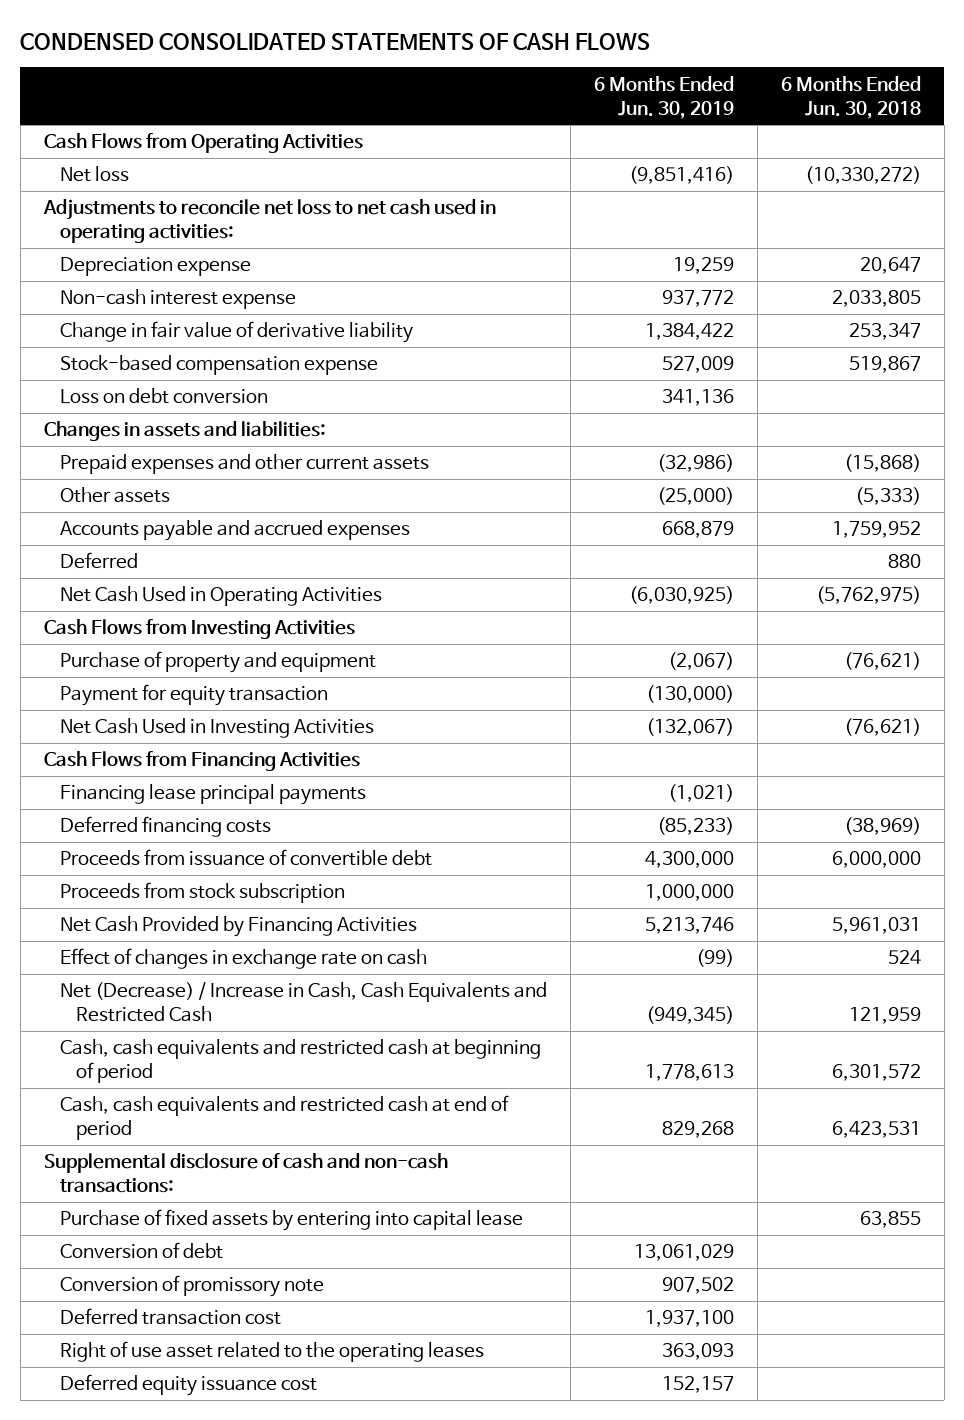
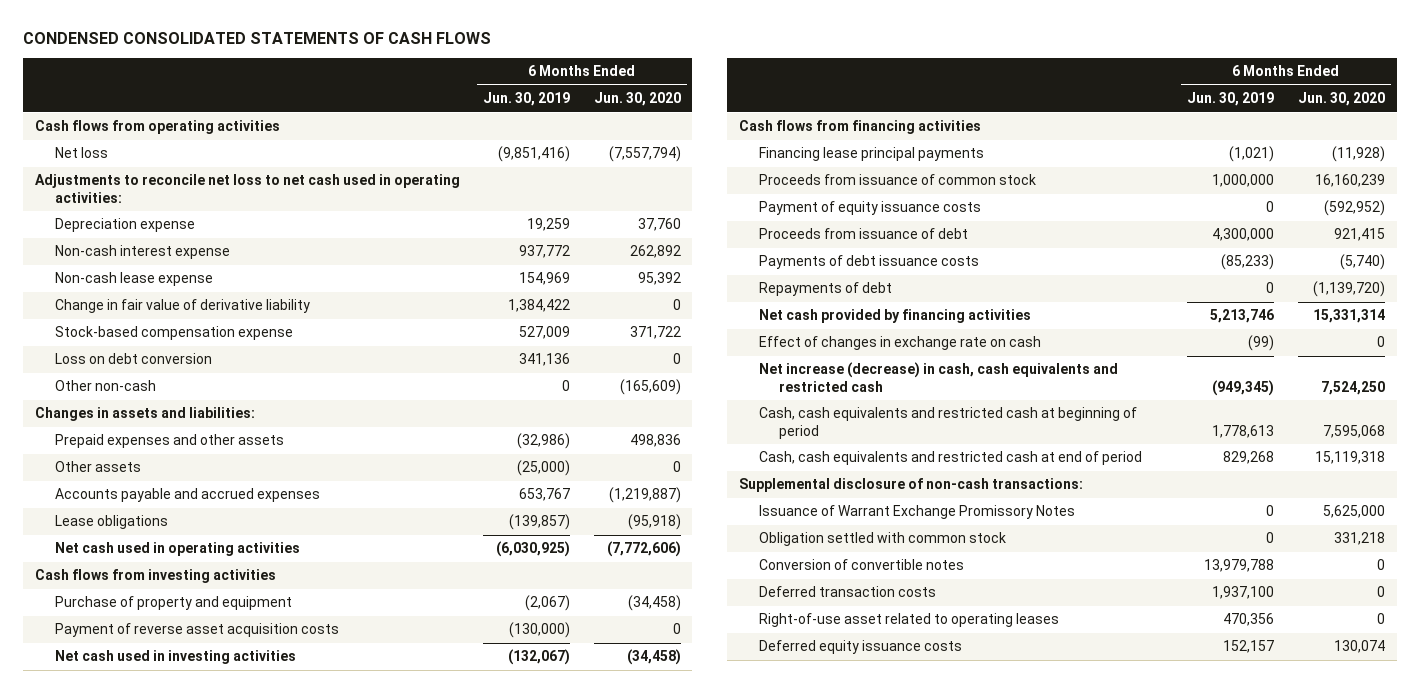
- | 6 Months Ended Jun. 30, 2019 | 6 Months Ended Jun. 30, 2018
+ | 6 Months Ended Jun. 30, 2019 | 6 Months Ended Jun. 30, 2020
- Cash Flows from Operating Activities
+ Cash flows from operating activities
+ Non-cash lease expense | 154,969 | 95,392
+ Other non-cash | 0 | (165,609)
- Prepaid expenses and other current assets | (32,986) | (15,868)
+ Prepaid expenses and other assets | (32,986) | 498,836
- Accounts payable and accrued expenses | 668,879 | 1,759,952
- Deferred | | 880
- Net Cash Used in Operating Activities | (6,030,925) | (5,762,975)
- Cash Flows from Investing Activities
+ Accounts payable and accrued expenses | 653,767 | (1,219,887)
+ Lease obligations | (139,857) | (95,918)
+ Net cash used in operating activities | (6,030,925) | (7,772,606)
+ Cash flows from investing activities
- Payment for equity transaction | (130,000) |
- Net Cash Used in Investing Activities | (132,067) | (76,621)
- Cash Flows from Financing Activities
+ Payment of reverse asset acquisition costs | (130,000) | 0
+ Net cash used in investing activities | (132,067) | (34,458)
+ Cash flows from financing activities
- Deferred financing costs | (85,233) | (38,969)
- Proceeds from issuance of convertible debt | 4,300,000 | 6,000,000
- Proceeds from stock subscription | 1,000,000 |
- Net Cash Provided by Financing Activities | 5,213,746 | 5,961,031
+ Proceeds from issuance of common stock | 1,000,000 | 16,160,239
+ Payment of equity issuance costs | 0 | (592,952)
+ Proceeds from issuance of debt | 4,300,000 | 921,415
+ Payments of debt issuance costs | (85,233) | (5,740)
+ Repayments of debt | 0 | (1,139,720)
+ Net cash provided by financing activities | 5,213,746 | 15,331,314
- Net (Decrease) / Increase in Cash, Cash Equivalents and Restricted Cash | (949,345) | 121,959
+ Net increase (decrease) in cash, cash equivalents and restricted cash | (949,345) | 7,524,250
- Supplemental disclosure of cash and non-cash transactions:
- Purchase of fixed assets by entering into capital lease | | 63,855
- Conversion of debt | 13,061,029 |
- Conversion of promissory note | 907,502 |
- Deferred transaction cost | 1,937,100 |
- Right of use asset related to the operating leases | 363,093 |
- Deferred equity issuance cost | 152,157 |
+ Supplemental disclosure of non-cash transactions:
+ Issuance of Warrant Exchange Promissory Notes | 0 | 5,625,000
+ Obligation settled with common stock | 0 | 331,218
+ Conversion of convertible notes | 13,979,788 | 0
+ Deferred transaction costs | 1,937,100 | 0
+ Right-of-use asset related to operating leases | 470,356 | 0
+ Deferred equity issuance costs | 152,157 | 130,074

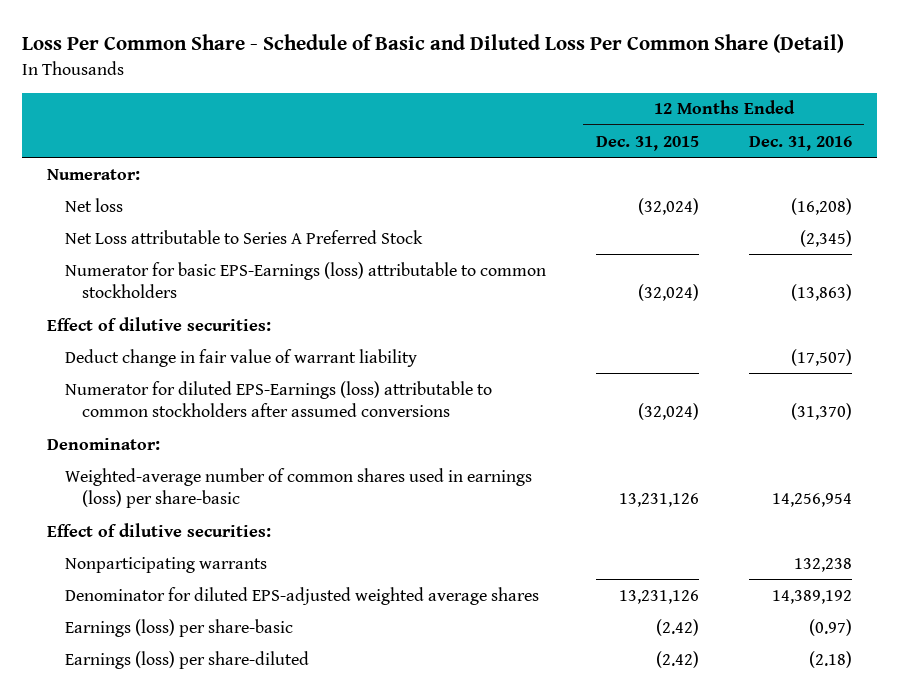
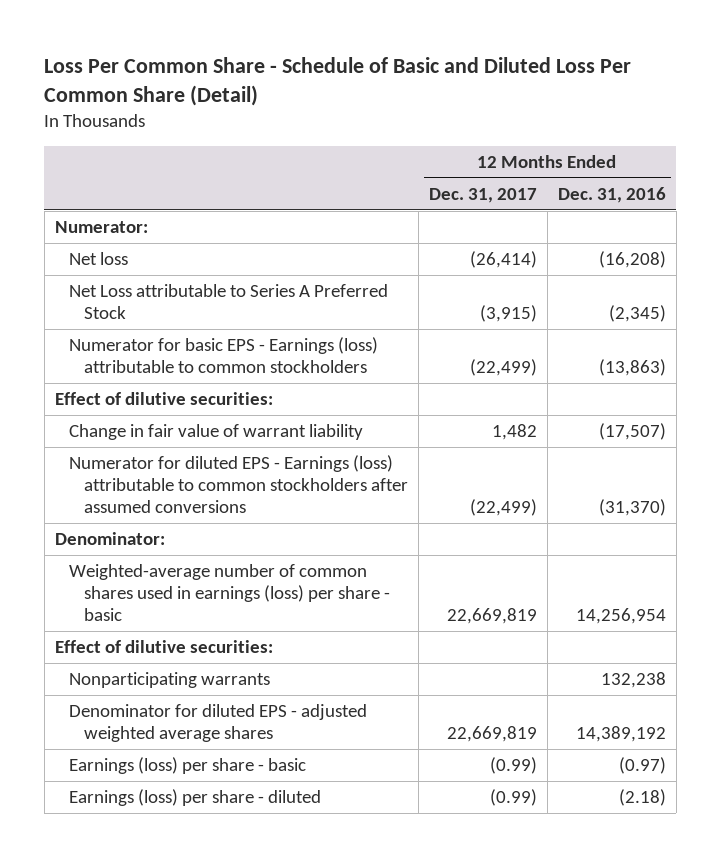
- | 12 Months Ended Dec. 31, 2015 | 12 Months Ended Dec. 31, 2016
+ | 12 Months Ended Dec. 31, 2017 | 12 Months Ended Dec. 31, 2016
- Numerator for basic EPS-Earnings (loss) attributable to common stockholders | (32,024) | (13,863)
+ Numerator for basic EPS - Earnings (loss) attributable to common stockholders | (22,499) | (13,863)
- Deduct change in fair value of warrant liability | | (17,507)
- Numerator for diluted EPS-Earnings (loss) attributable to common stockholders after assumed conversions | (32,024) | (31,370)
+ Change in fair value of warrant liability | 1,482 | (17,507)
+ Numerator for diluted EPS - Earnings (loss) attributable to common stockholders after assumed conversions | (22,499) | (31,370)
- Weighted-average number of common shares used in earnings (loss) per share-basic | 13,231,126 | 14,256,954
+ Weighted-average number of common shares used in earnings (loss) per share - basic | 22,669,819 | 14,256,954
- Denominator for diluted EPS-adjusted weighted average shares | 13,231,126 | 14,389,192
- Earnings (loss) per share-basic | (2.42) | (0.97)
- Earnings (loss) per share-diluted | (2.42) | (2.18)
+ Denominator for diluted EPS - adjusted weighted average shares | 22,669,819 | 14,389,192
+ Earnings (loss) per share - basic | (0.99) | (0.97)
+ Earnings (loss) per share - diluted | (0.99) | (2.18)

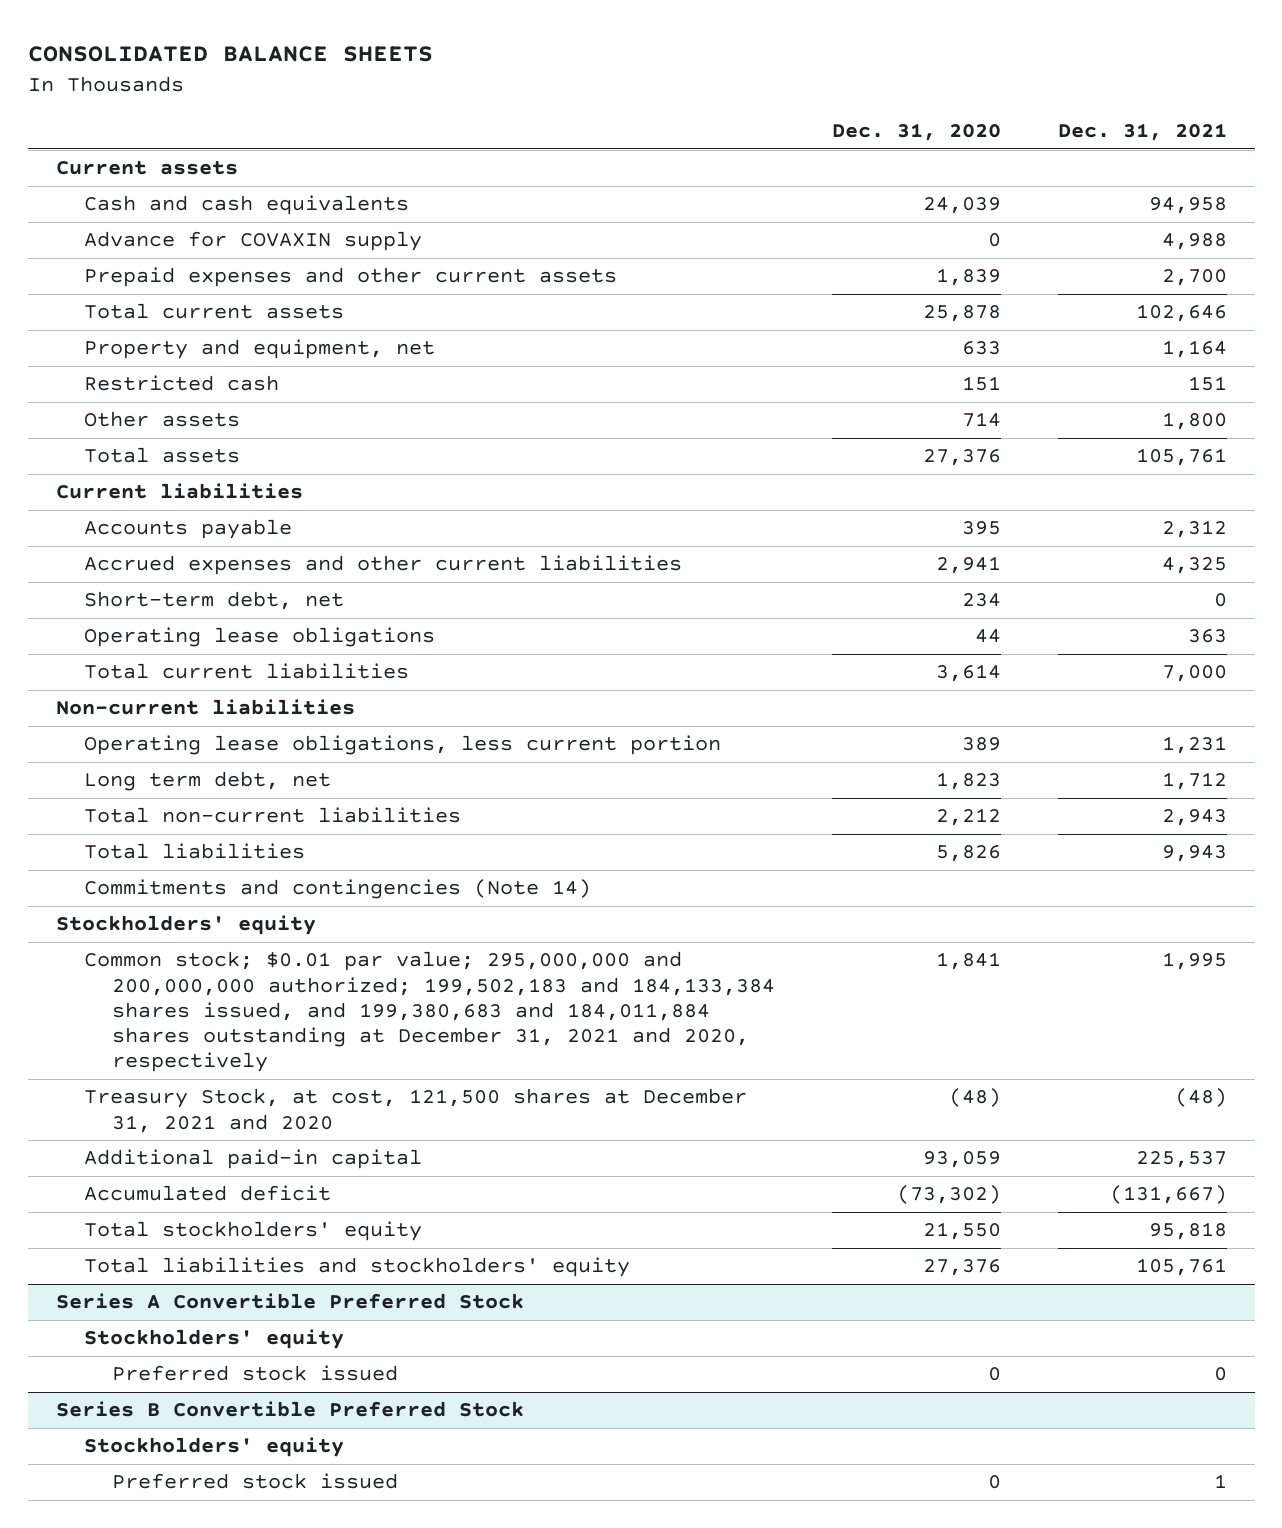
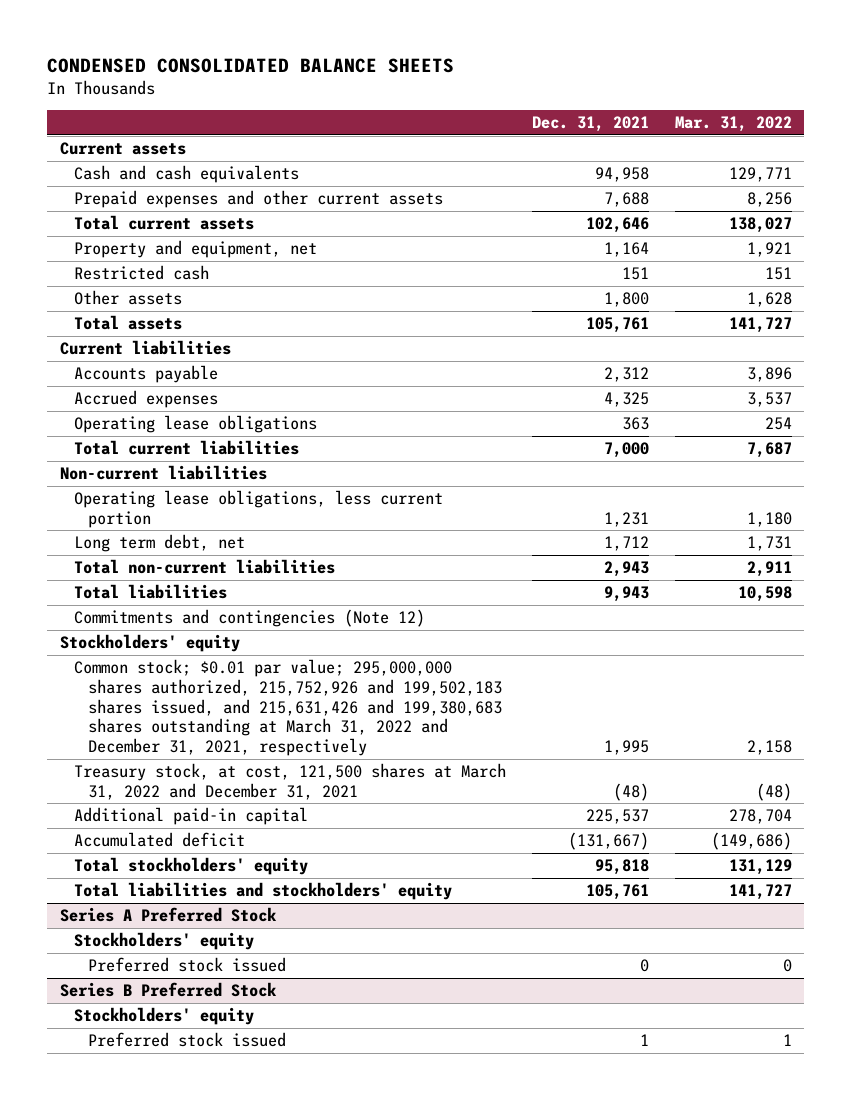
- CONSOLIDATED BALANCE SHEETS
+ CONDENSED CONSOLIDATED BALANCE SHEETS
- | Dec. 31, 2020 | Dec. 31, 2021
+ | Dec. 31, 2021 | Mar. 31, 2022
- Advance for COVAXIN supply | 0 | 4,988
- Prepaid expenses and other current assets | 1,839 | 2,700
+ Prepaid expenses and other current assets | 7,688 | 8,256
- Accrued expenses and other current liabilities | 2,941 | 4,325
- Short-term debt, net | 234 | 0
+ Accrued expenses | 4,325 | 3,537
- Commitments and contingencies (Note 14)
+ Commitments and contingencies (Note 12)
- Common stock; $0.01 par value; 295,000,000 and 200,000,000 authorized; 199,502,183 and 184,133,384 shares issued, and 199,380,683 and 184,011,884 shares outstanding at December 31, 2021 and 2020, respectively | 1,841 | 1,995
- Treasury Stock, at cost, 121,500 shares at December 31, 2021 and 2020 | (48) | (48)
+ Common stock; $0.01 par value; 295,000,000 shares authorized, 215,752,926 and 199,502,183 shares issued, and 215,631,426 and 199,380,683 shares outstanding at March 31, 2022 and December 31, 2021, respectively | 1,995 | 2,158
+ Treasury stock, at cost, 121,500 shares at March 31, 2022 and December 31, 2021 | (48) | (48)
- Series A Convertible Preferred Stock
+ Series A Preferred Stock
- Series B Convertible Preferred Stock
+ Series B Preferred Stock

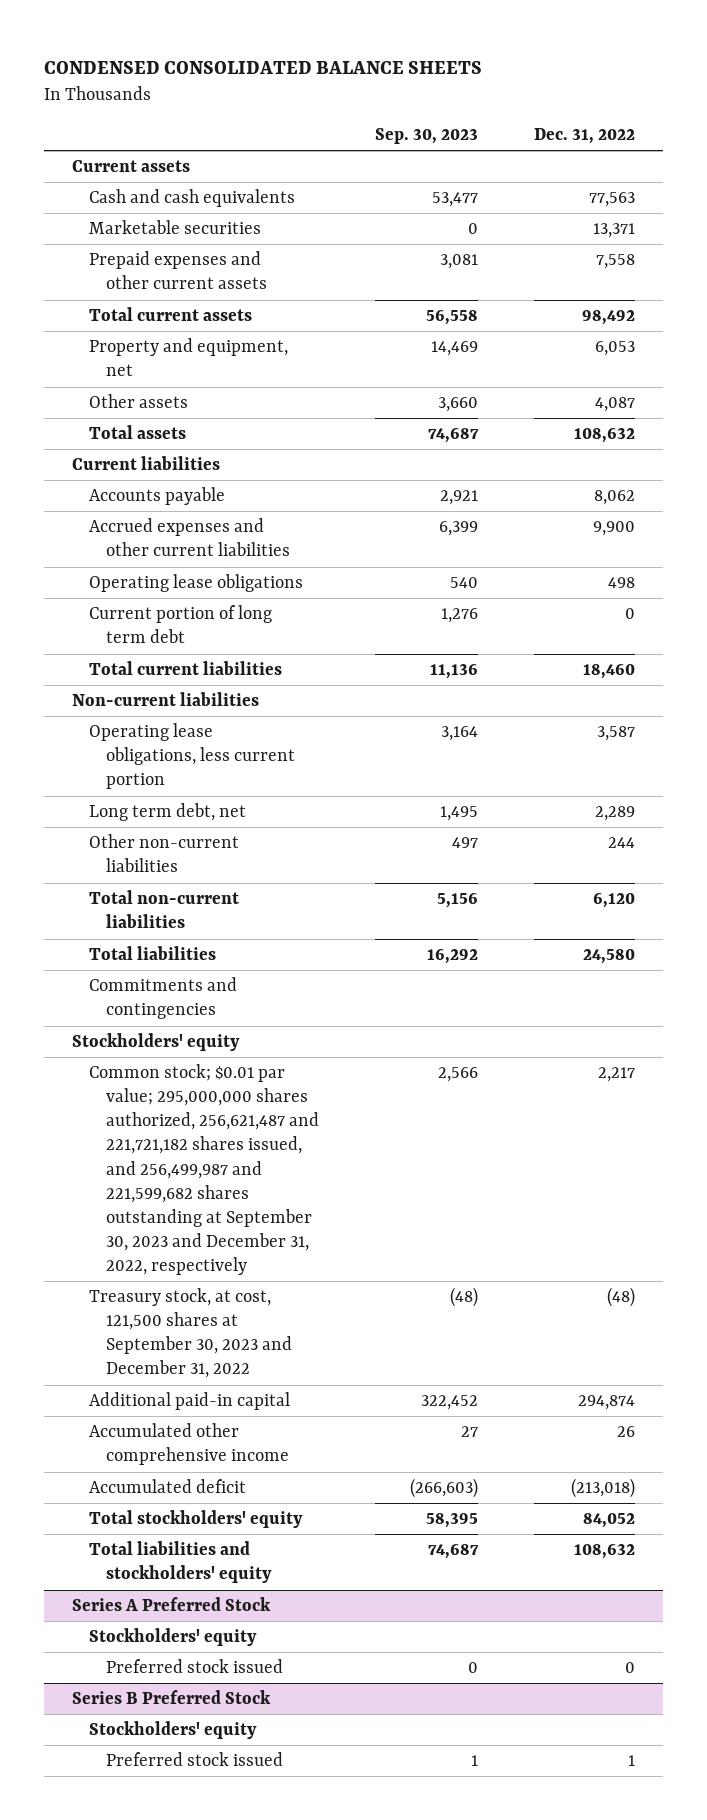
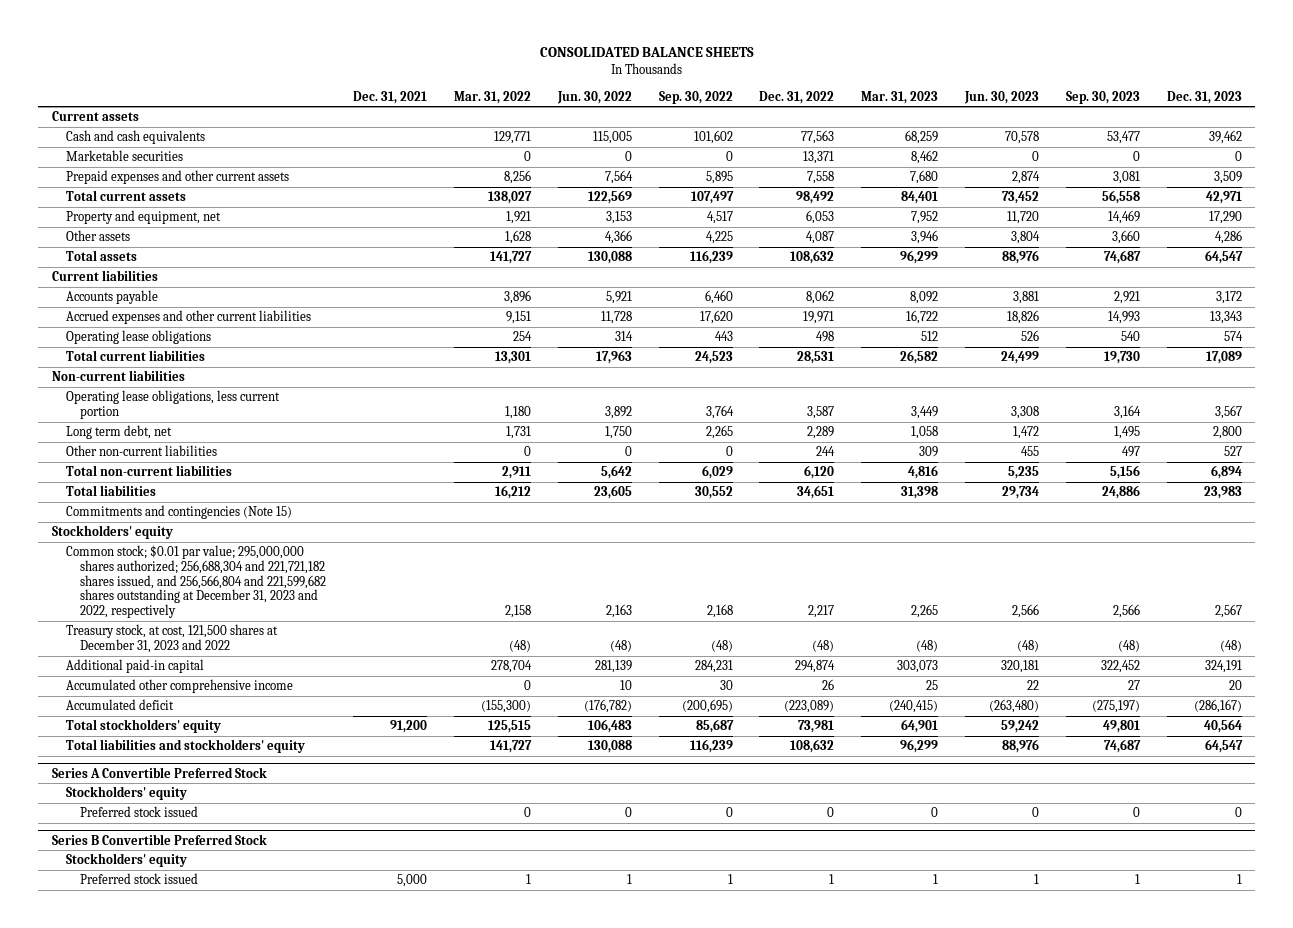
- CONDENSED CONSOLIDATED BALANCE SHEETS
+ CONSOLIDATED BALANCE SHEETS
- | Sep. 30, 2023 | Dec. 31, 2022
+ | Dec. 31, 2021 | Mar. 31, 2022 | Jun. 30, 2022 | Sep. 30, 2022 | Dec. 31, 2022 | Mar. 31, 2023 | Jun. 30, 2023 | Sep. 30, 2023 | Dec. 31, 2023
- Accrued expenses and other current liabilities | 6,399 | 9,900
+ Accrued expenses and other current liabilities | | 9,151 | 11,728 | 17,620 | 19,971 | 16,722 | 18,826 | 14,993 | 13,343
- Current portion of long term debt | 1,276 | 0
- Total current liabilities | 11,136 | 18,460
+ Total current liabilities | | 13,301 | 17,963 | 24,523 | 28,531 | 26,582 | 24,499 | 19,730 | 17,089
- Total liabilities | 16,292 | 24,580
- Commitments and contingencies
+ Total liabilities | | 16,212 | 23,605 | 30,552 | 34,651 | 31,398 | 29,734 | 24,886 | 23,983
+ Commitments and contingencies (Note 15)
- Common stock; $0.01 par value; 295,000,000 shares authorized, 256,621,487 and 221,721,182 shares issued, and 256,499,987 and 221,599,682 shares outstanding at September 30, 2023 and December 31, 2022, respectively | 2,566 | 2,217
- Treasury stock, at cost, 121,500 shares at September 30, 2023 and December 31, 2022 | (48) | (48)
+ Common stock; $0.01 par value; 295,000,000 shares authorized; 256,688,304 and 221,721,182 shares issued, and 256,566,804 and 221,599,682 shares outstanding at December 31, 2023 and 2022, respectively | | 2,158 | 2,163 | 2,168 | 2,217 | 2,265 | 2,566 | 2,566 | 2,567
+ Treasury stock, at cost, 121,500 shares at December 31, 2023 and 2022 | | (48) | (48) | (48) | (48) | (48) | (48) | (48) | (48)
- Accumulated deficit | (266,603) | (213,018)
- Total stockholders' equity | 58,395 | 84,052
+ Accumulated deficit | | (155,300) | (176,782) | (200,695) | (223,089) | (240,415) | (263,480) | (275,197) | (286,167)
+ Total stockholders' equity | 91,200 | 125,515 | 106,483 | 85,687 | 73,981 | 64,901 | 59,242 | 49,801 | 40,564
- Series A Preferred Stock
+ Series A Convertible Preferred Stock
- Series B Preferred Stock
+ Series B Convertible Preferred Stock

